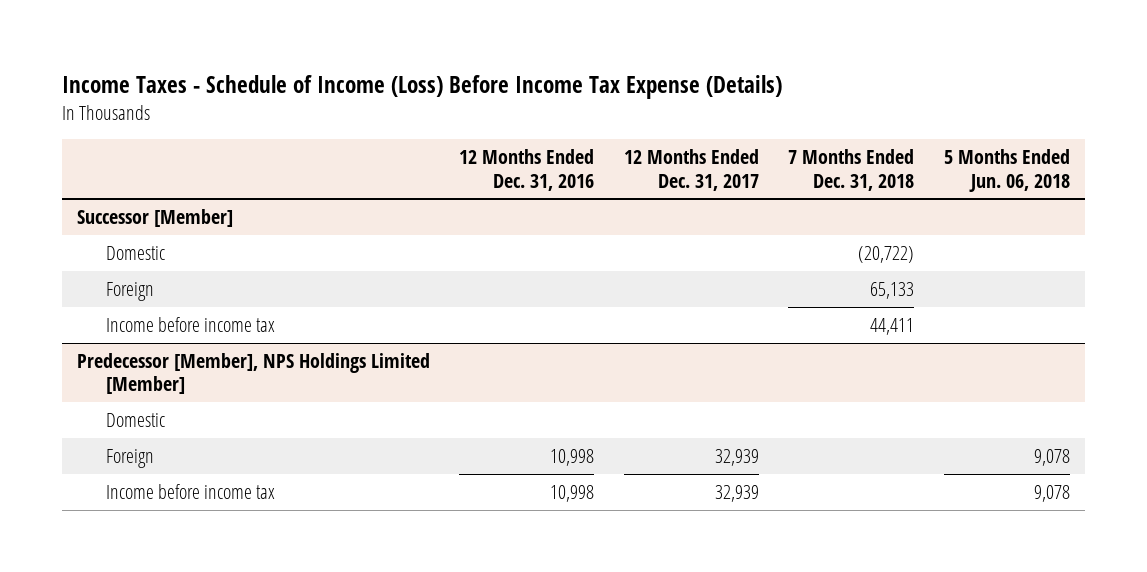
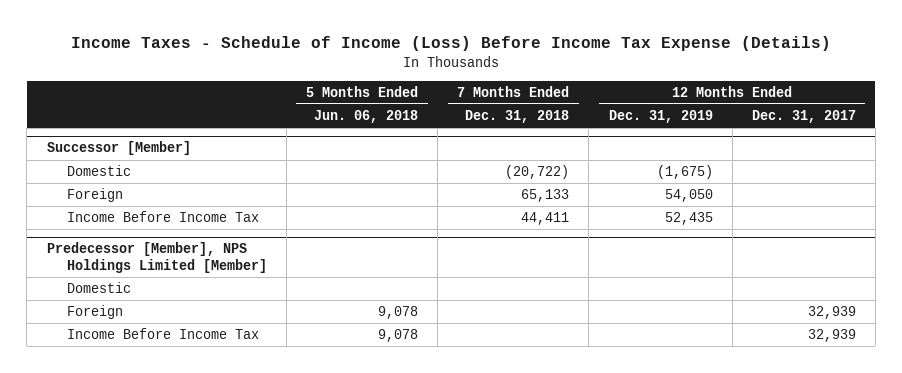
- | 12 Months Ended Dec. 31, 2016 | 12 Months Ended Dec. 31, 2017 | 7 Months Ended Dec. 31, 2018 | 5 Months Ended Jun. 06, 2018
+ | 5 Months Ended Jun. 06, 2018 | 7 Months Ended Dec. 31, 2018 | 12 Months Ended Dec. 31, 2019 | 12 Months Ended Dec. 31, 2017
@ Successor [Member]
- Income before income tax | | | 44,411 |
+ Income Before Income Tax | | 44,411 | 52,435 |
@ Predecessor [Member], NPS Holdings Limited [Member]
- Income before income tax | 10,998 | 32,939 | | 9,078
+ Income Before Income Tax | 9,078 | | | 32,939

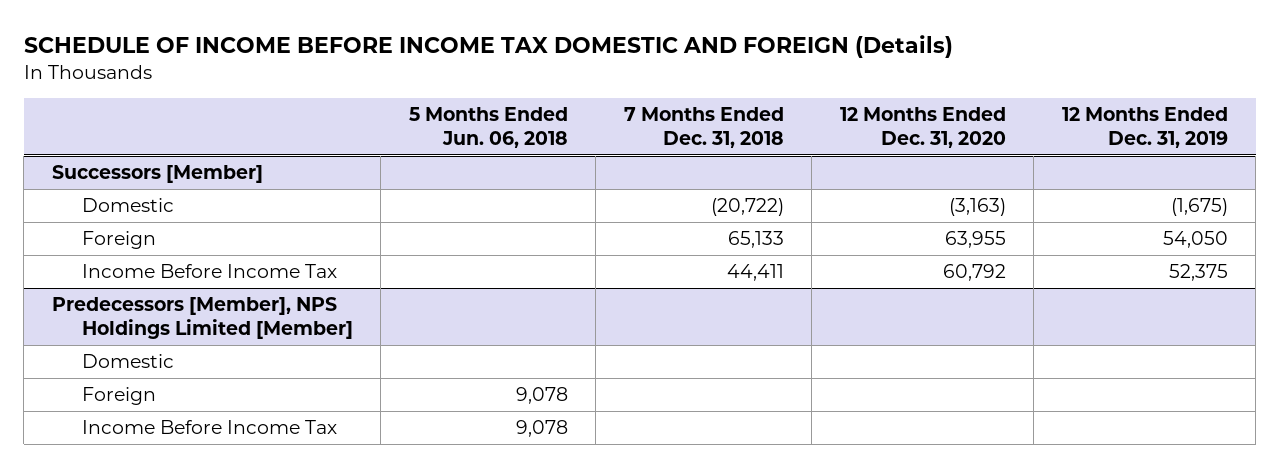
- Income Taxes - Schedule of Income (Loss) Before Income Tax Expense (Details)
+ SCHEDULE OF INCOME BEFORE INCOME TAX DOMESTIC AND FOREIGN (Details)
- | 5 Months Ended Jun. 06, 2018 | 7 Months Ended Dec. 31, 2018 | 12 Months Ended Dec. 31, 2019 | 12 Months Ended Dec. 31, 2017
+ | 5 Months Ended Jun. 06, 2018 | 7 Months Ended Dec. 31, 2018 | 12 Months Ended Dec. 31, 2020 | 12 Months Ended Dec. 31, 2019
- Successor [Member]
+ Successors [Member]
- Income Before Income Tax | | 44,411 | 52,435 |
- Predecessor [Member], NPS Holdings Limited [Member]
+ Income Before Income Tax | | 44,411 | 60,792 | 52,375
+ Predecessors [Member], NPS Holdings Limited [Member]

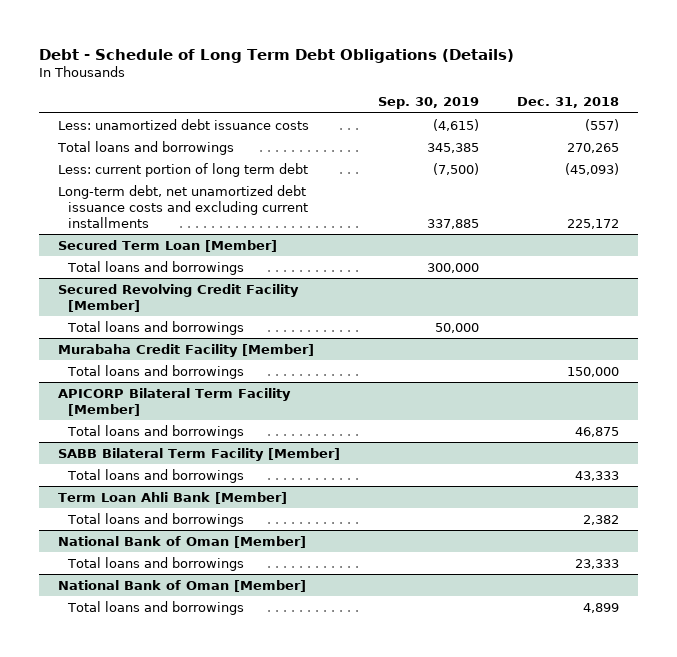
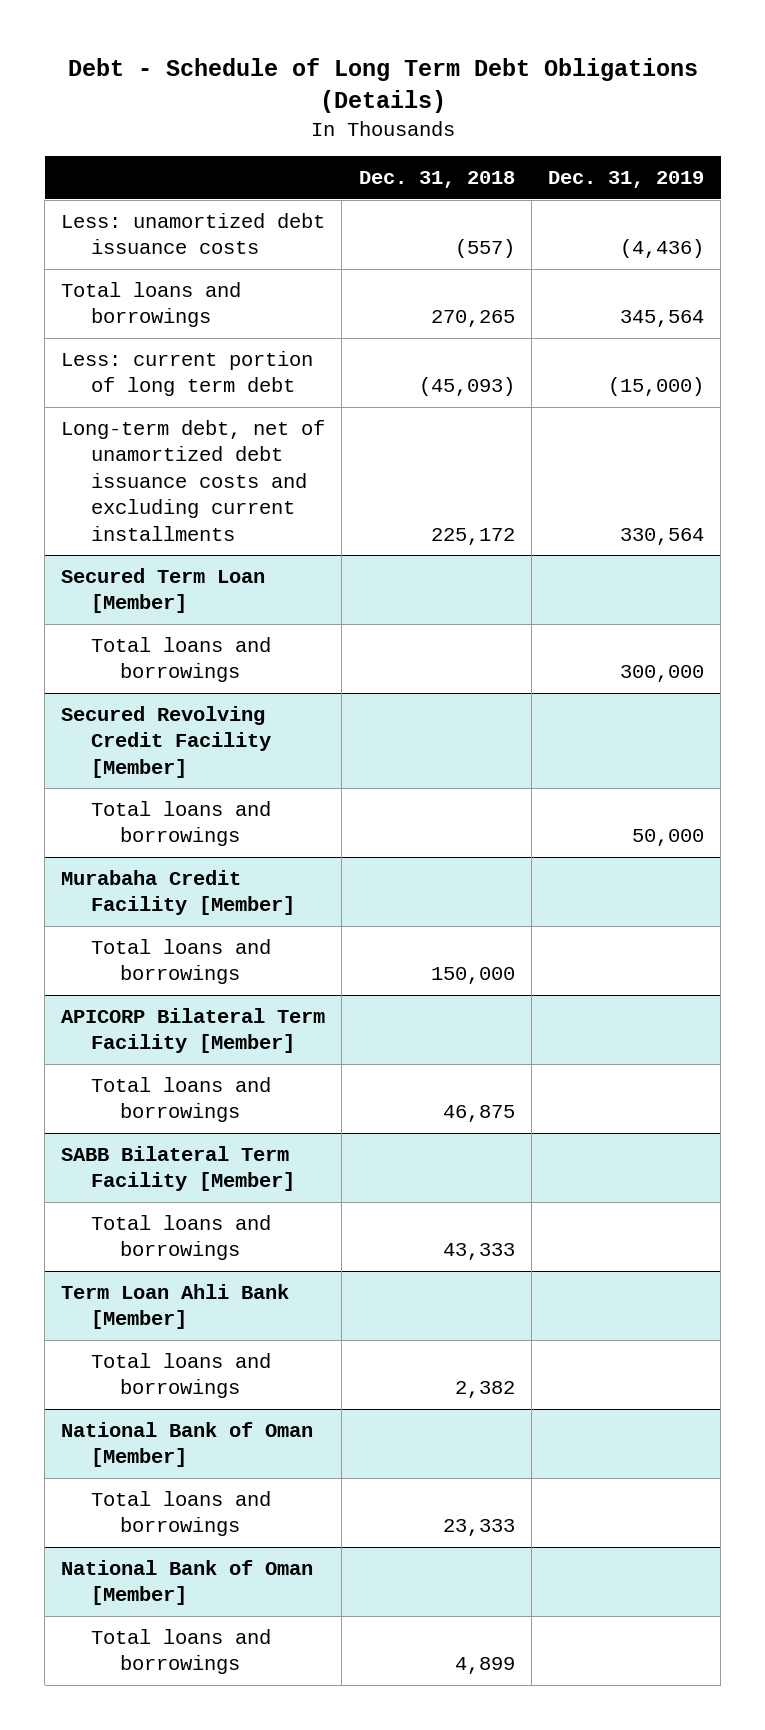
- | Sep. 30, 2019 | Dec. 31, 2018
+ | Dec. 31, 2018 | Dec. 31, 2019
- Long-term debt, net unamortized debt issuance costs and excluding current installments | 337,885 | 225,172
+ Long-term debt, net of unamortized debt issuance costs and excluding current installments | 225,172 | 330,564

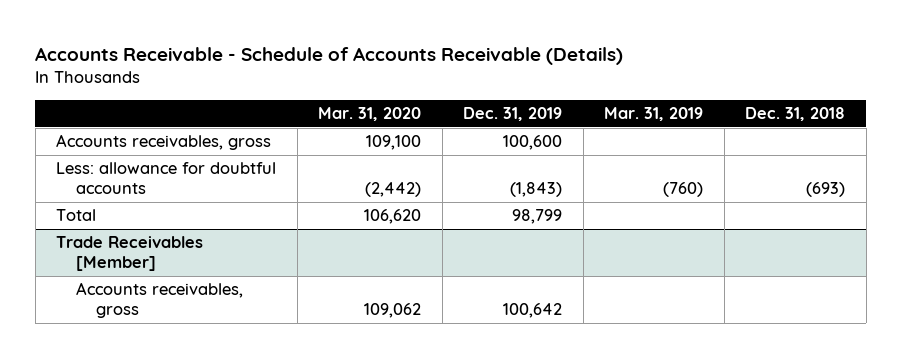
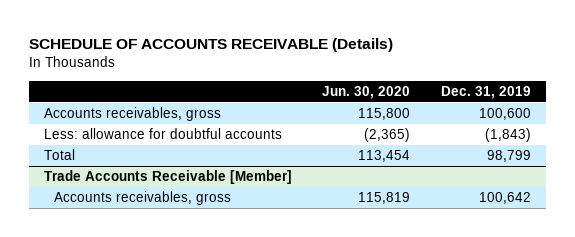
- Accounts Receivable - Schedule of Accounts Receivable (Details)
+ SCHEDULE OF ACCOUNTS RECEIVABLE (Details)
- | Mar. 31, 2020 | Dec. 31, 2019 | Mar. 31, 2019 | Dec. 31, 2018
+ | Jun. 30, 2020 | Dec. 31, 2019
- Trade Receivables [Member]
+ Trade Accounts Receivable [Member]

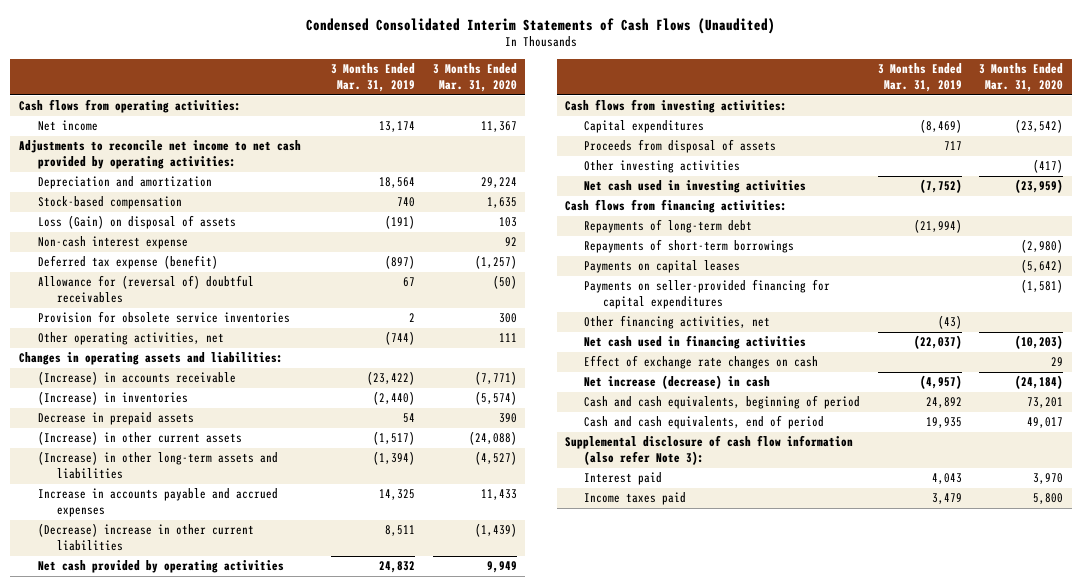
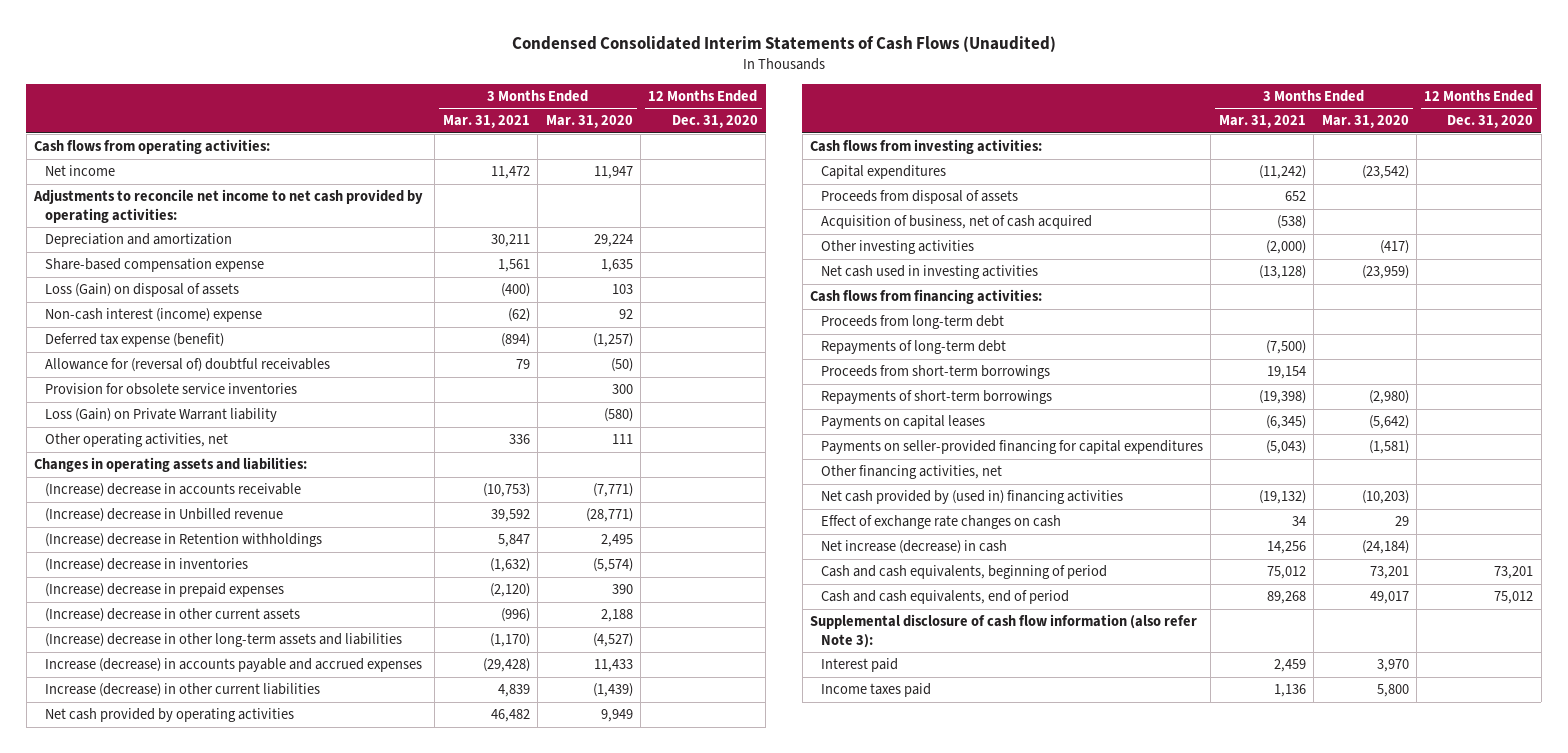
- | 3 Months Ended Mar. 31, 2019 | 3 Months Ended Mar. 31, 2020
+ | 3 Months Ended Mar. 31, 2021 | 3 Months Ended Mar. 31, 2020 | 12 Months Ended Dec. 31, 2020
- Net income | 13,174 | 11,367
+ Net income | 11,472 | 11,947 |
- Stock-based compensation | 740 | 1,635
+ Share-based compensation expense | 1,561 | 1,635 |
- Non-cash interest expense | | 92
+ Non-cash interest (income) expense | (62) | 92 |
+ Loss (Gain) on Private Warrant liability | | (580) |
- (Increase) in accounts receivable | (23,422) | (7,771)
- (Increase) in inventories | (2,440) | (5,574)
- Decrease in prepaid assets | 54 | 390
- (Increase) in other current assets | (1,517) | (24,088)
- (Increase) in other long-term assets and liabilities | (1,394) | (4,527)
- Increase in accounts payable and accrued expenses | 14,325 | 11,433
- (Decrease) increase in other current liabilities | 8,511 | (1,439)
+ (Increase) decrease in accounts receivable | (10,753) | (7,771) |
+ (Increase) decrease in Unbilled revenue | 39,592 | (28,771) |
+ (Increase) decrease in Retention withholdings | 5,847 | 2,495 |
+ (Increase) decrease in inventories | (1,632) | (5,574) |
+ (Increase) decrease in prepaid expenses | (2,120) | 390 |
+ (Increase) decrease in other current assets | (996) | 2,188 |
+ (Increase) decrease in other long-term assets and liabilities | (1,170) | (4,527) |
+ Increase (decrease) in accounts payable and accrued expenses | (29,428) | 11,433 |
+ Increase (decrease) in other current liabilities | 4,839 | (1,439) |
+ Acquisition of business, net of cash acquired | (538) | |
+ Proceeds from long-term debt
+ Proceeds from short-term borrowings | 19,154 | |
- Net cash used in financing activities | (22,037) | (10,203)
+ Net cash provided by (used in) financing activities | (19,132) | (10,203) |

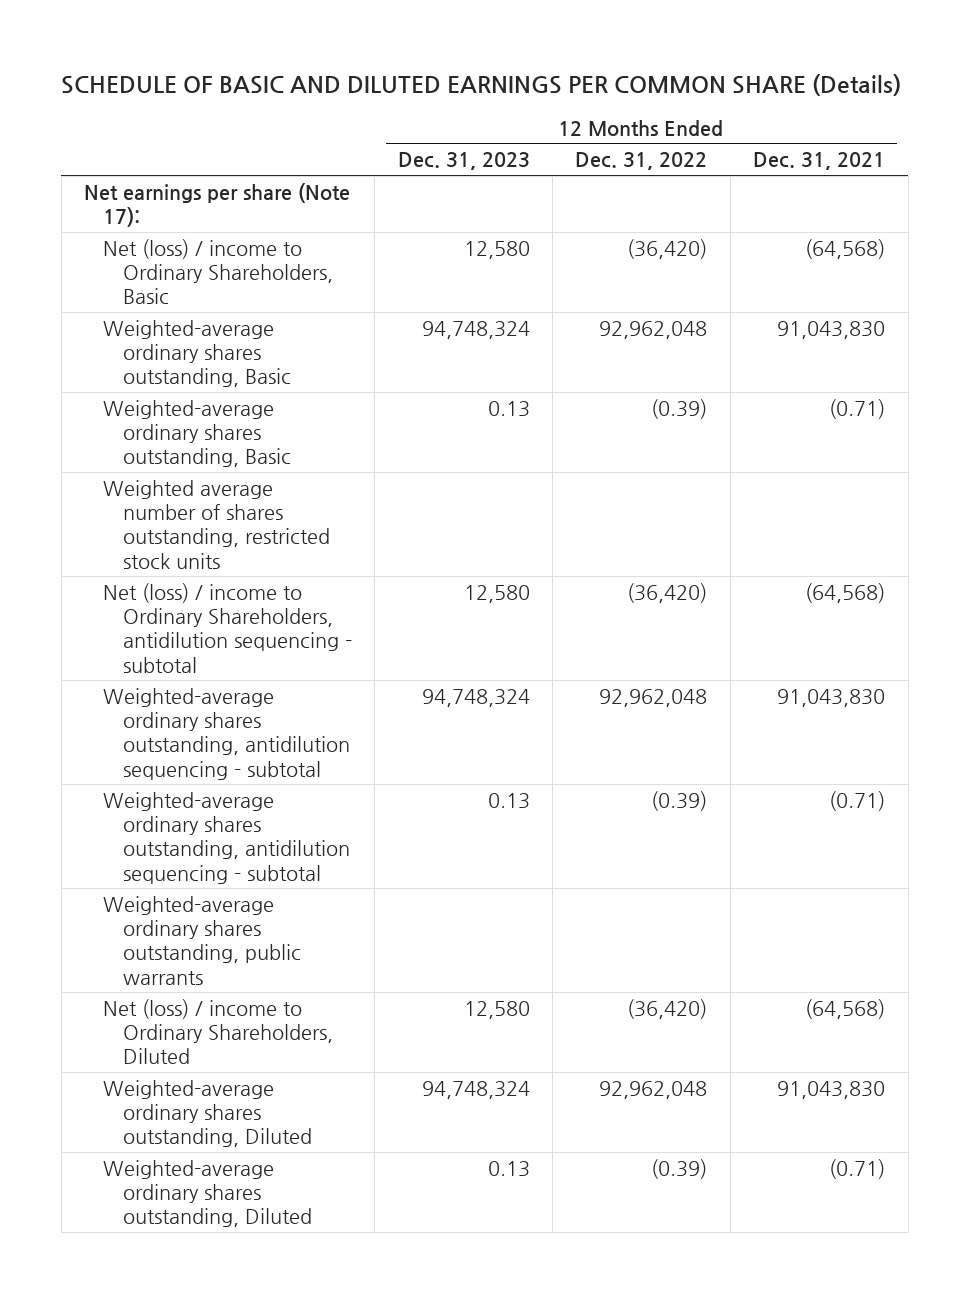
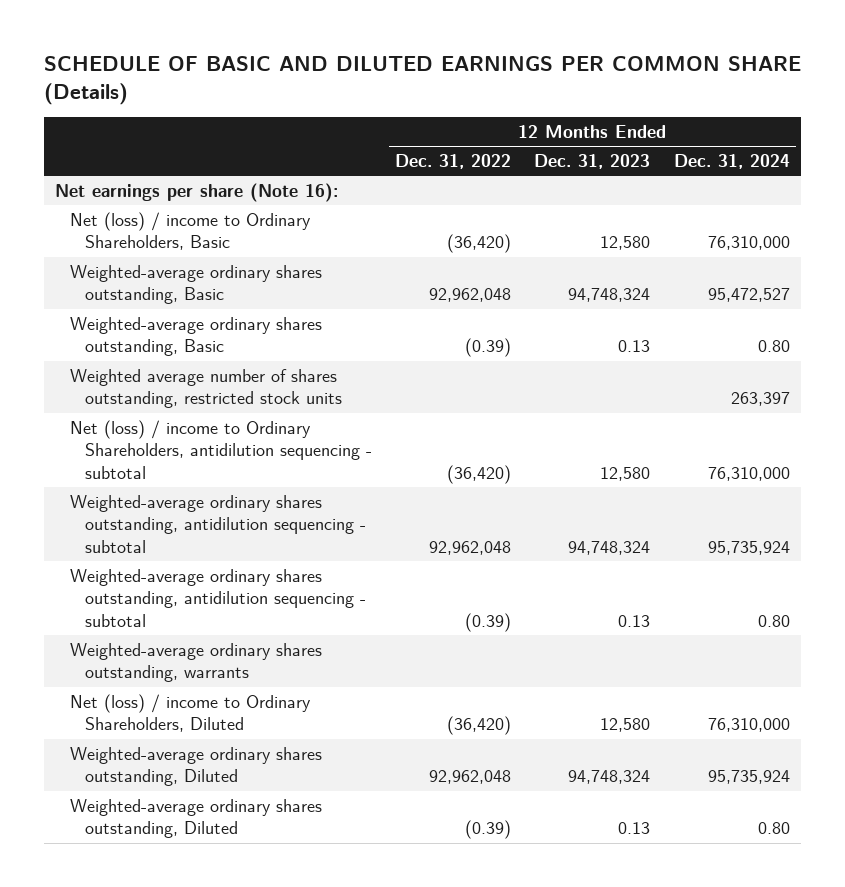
- | 12 Months Ended Dec. 31, 2023 | 12 Months Ended Dec. 31, 2022 | 12 Months Ended Dec. 31, 2021
+ | 12 Months Ended Dec. 31, 2022 | 12 Months Ended Dec. 31, 2023 | 12 Months Ended Dec. 31, 2024
- Net earnings per share (Note 17):
+ Net earnings per share (Note 16):
- Weighted-average ordinary shares outstanding, public warrants
+ Weighted-average ordinary shares outstanding, warrants

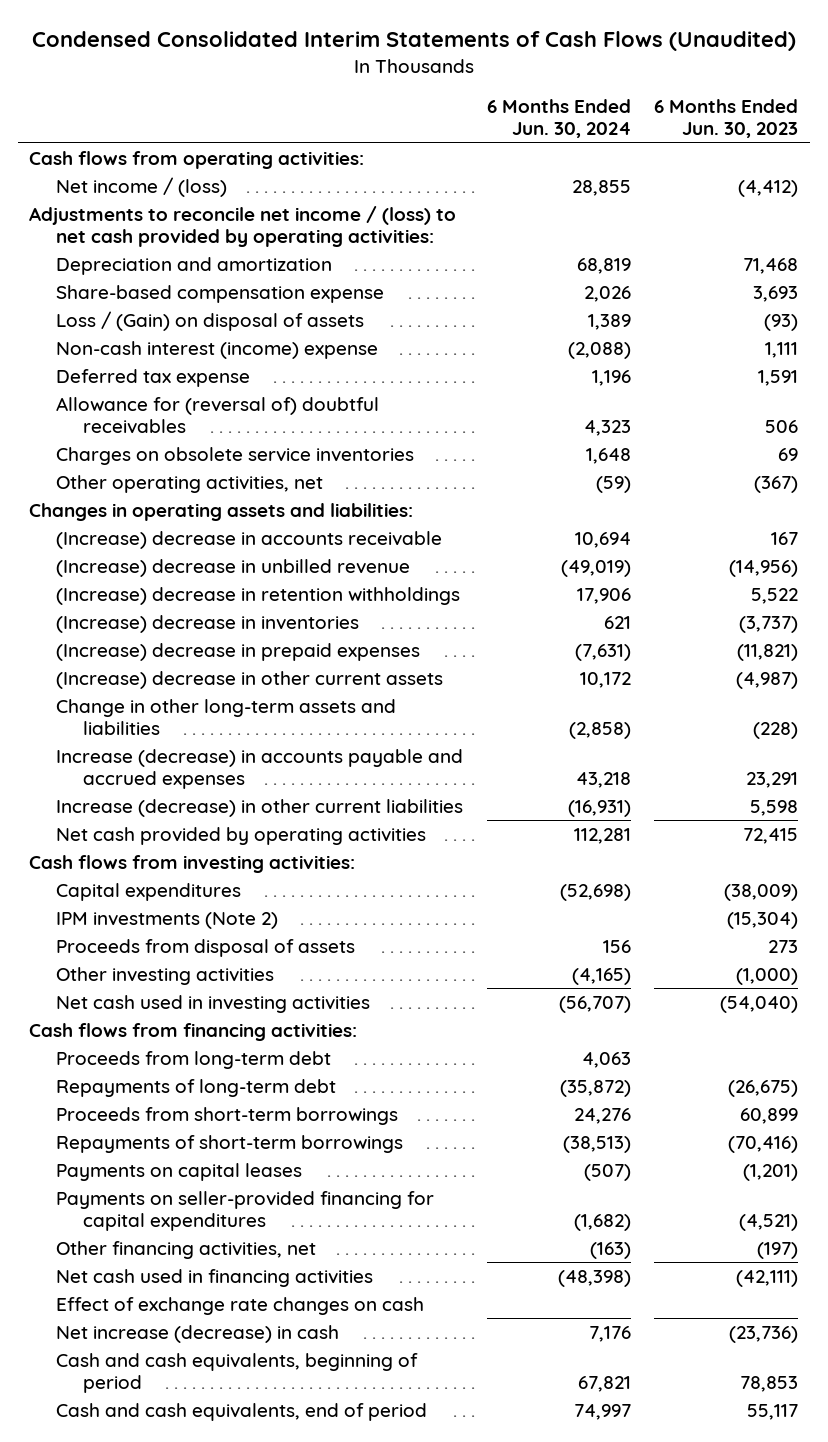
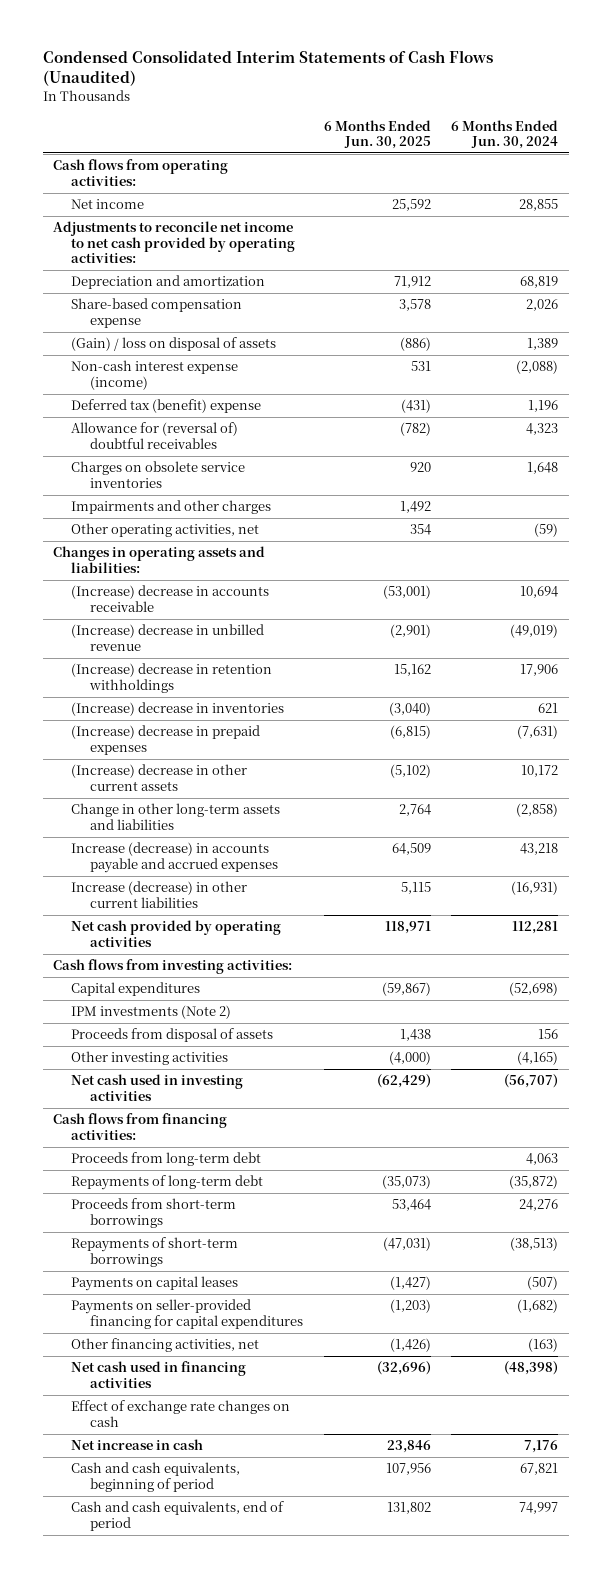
- | 6 Months Ended Jun. 30, 2024 | 6 Months Ended Jun. 30, 2023
+ | 6 Months Ended Jun. 30, 2025 | 6 Months Ended Jun. 30, 2024
- Net income / (loss) | 28,855 | (4,412)
- Adjustments to reconcile net income / (loss) to net cash provided by operating activities:
+ Net income | 25,592 | 28,855
+ Adjustments to reconcile net income to net cash provided by operating activities:
- Loss / (Gain) on disposal of assets | 1,389 | (93)
- Non-cash interest (income) expense | (2,088) | 1,111
- Deferred tax expense | 1,196 | 1,591
+ (Gain) / loss on disposal of assets | (886) | 1,389
+ Non-cash interest expense (income) | 531 | (2,088)
+ Deferred tax (benefit) expense | (431) | 1,196
+ Impairments and other charges | 1,492 |
- Net increase (decrease) in cash | 7,176 | (23,736)
+ Net increase in cash | 23,846 | 7,176

